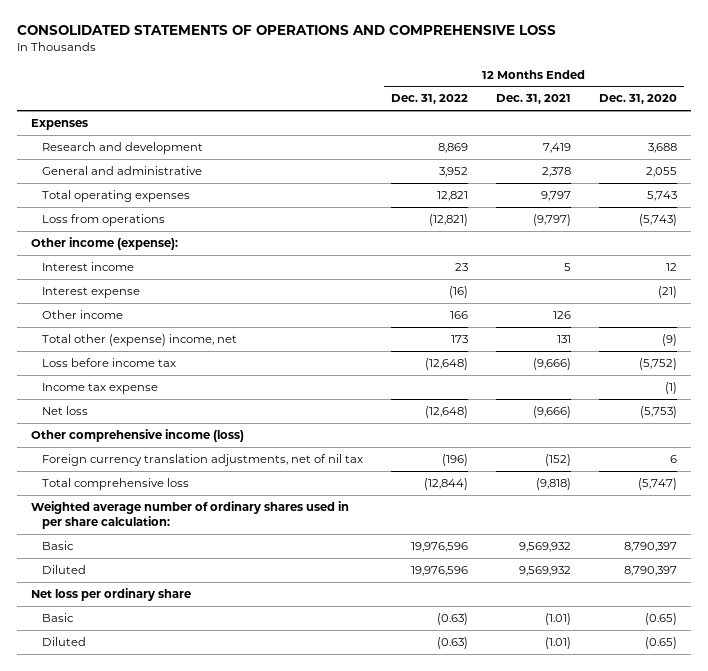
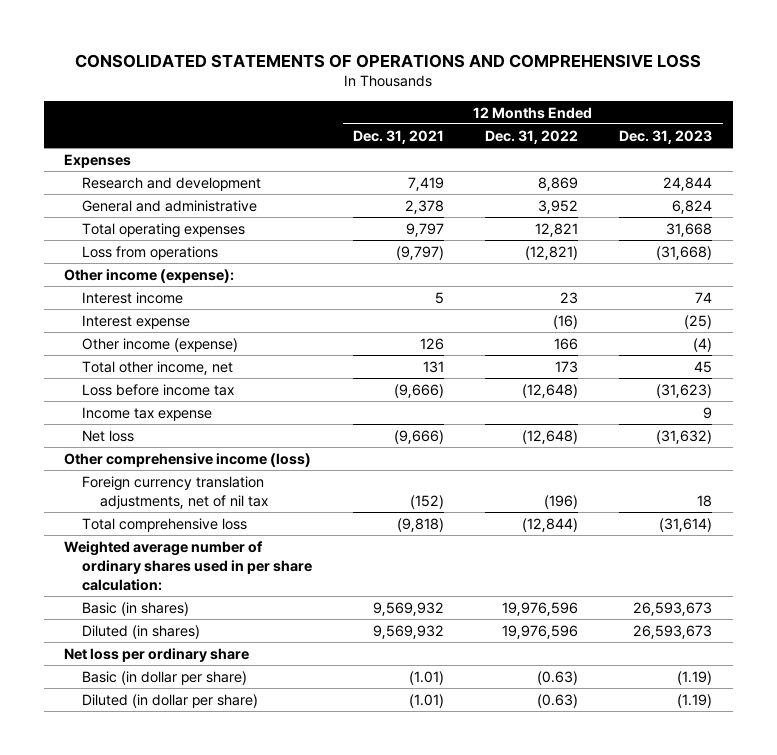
- | 12 Months Ended Dec. 31, 2022 | 12 Months Ended Dec. 31, 2021 | 12 Months Ended Dec. 31, 2020
+ | 12 Months Ended Dec. 31, 2021 | 12 Months Ended Dec. 31, 2022 | 12 Months Ended Dec. 31, 2023
- Other income | 166 | 126 |
- Total other (expense) income, net | 173 | 131 | (9)
+ Other income (expense) | 126 | 166 | (4)
+ Total other income, net | 131 | 173 | 45
- Basic | 19,976,596 | 9,569,932 | 8,790,397
- Diluted | 19,976,596 | 9,569,932 | 8,790,397
+ Basic (in shares) | 9,569,932 | 19,976,596 | 26,593,673
+ Diluted (in shares) | 9,569,932 | 19,976,596 | 26,593,673
- Basic | (0.63) | (1.01) | (0.65)
- Diluted | (0.63) | (1.01) | (0.65)
+ Basic (in dollar per share) | (1.01) | (0.63) | (1.19)
+ Diluted (in dollar per share) | (1.01) | (0.63) | (1.19)

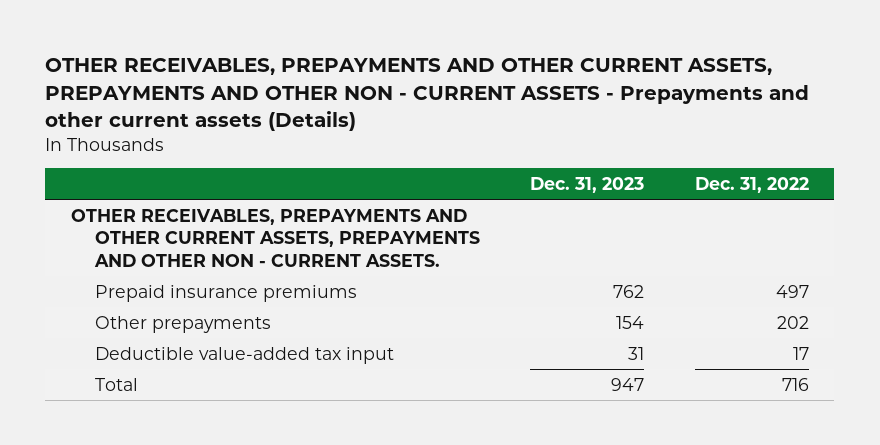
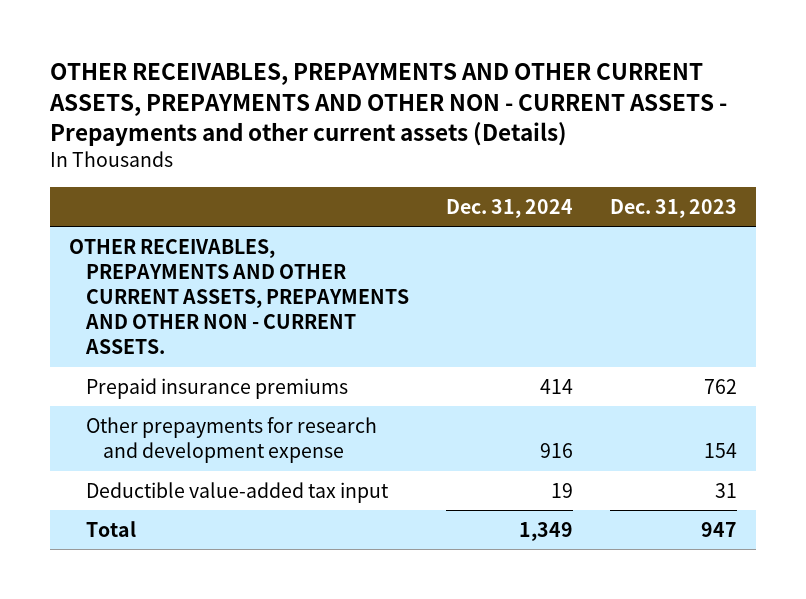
- | Dec. 31, 2023 | Dec. 31, 2022
+ | Dec. 31, 2024 | Dec. 31, 2023
- Other prepayments | 154 | 202
+ Other prepayments for research and development expense | 916 | 154

